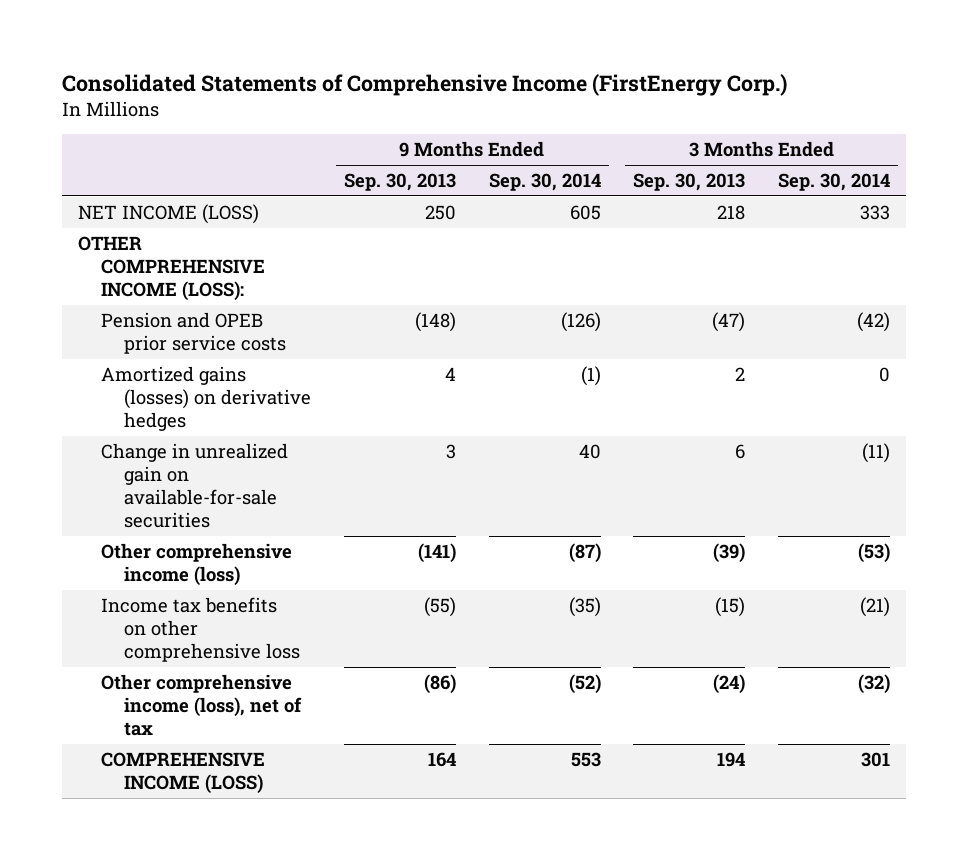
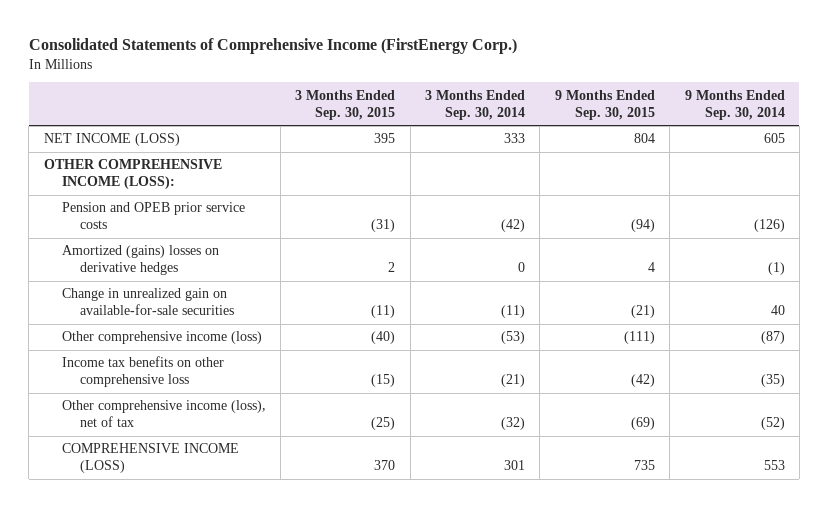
- | 9 Months Ended Sep. 30, 2013 | 9 Months Ended Sep. 30, 2014 | 3 Months Ended Sep. 30, 2013 | 3 Months Ended Sep. 30, 2014
+ | 3 Months Ended Sep. 30, 2015 | 3 Months Ended Sep. 30, 2014 | 9 Months Ended Sep. 30, 2015 | 9 Months Ended Sep. 30, 2014
- Amortized gains (losses) on derivative hedges | 4 | (1) | 2 | 0
+ Amortized (gains) losses on derivative hedges | 2 | 0 | 4 | (1)

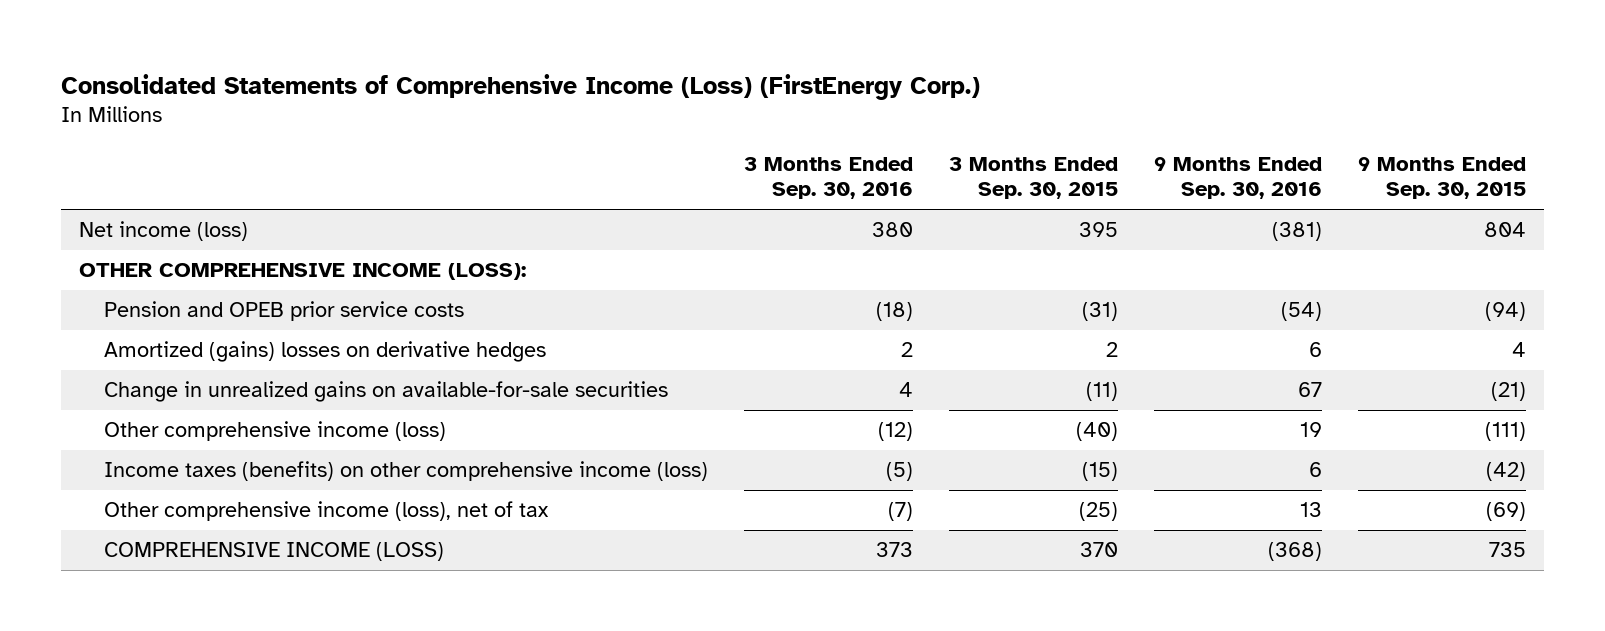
- Consolidated Statements of Comprehensive Income (FirstEnergy Corp.)
+ Consolidated Statements of Comprehensive Income (Loss) (FirstEnergy Corp.)
- | 3 Months Ended Sep. 30, 2015 | 3 Months Ended Sep. 30, 2014 | 9 Months Ended Sep. 30, 2015 | 9 Months Ended Sep. 30, 2014
+ | 3 Months Ended Sep. 30, 2016 | 3 Months Ended Sep. 30, 2015 | 9 Months Ended Sep. 30, 2016 | 9 Months Ended Sep. 30, 2015
- NET INCOME (LOSS) | 395 | 333 | 804 | 605
+ Net income (loss) | 380 | 395 | (381) | 804
- Change in unrealized gain on available-for-sale securities | (11) | (11) | (21) | 40
+ Change in unrealized gains on available-for-sale securities | 4 | (11) | 67 | (21)
- Income tax benefits on other comprehensive loss | (15) | (21) | (42) | (35)
+ Income taxes (benefits) on other comprehensive income (loss) | (5) | (15) | 6 | (42)

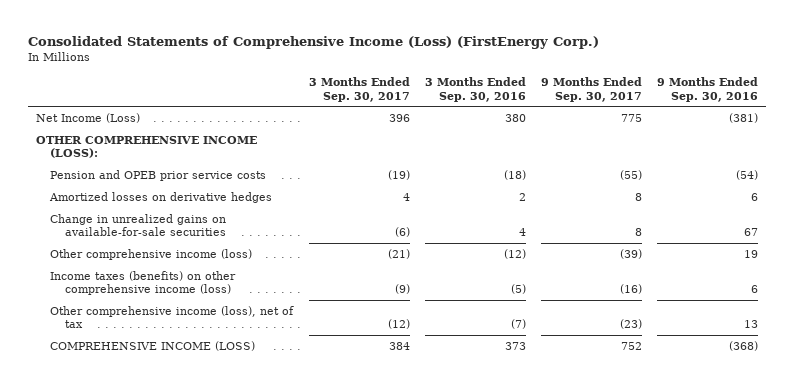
- | 3 Months Ended Sep. 30, 2016 | 3 Months Ended Sep. 30, 2015 | 9 Months Ended Sep. 30, 2016 | 9 Months Ended Sep. 30, 2015
+ | 3 Months Ended Sep. 30, 2017 | 3 Months Ended Sep. 30, 2016 | 9 Months Ended Sep. 30, 2017 | 9 Months Ended Sep. 30, 2016
- Net income (loss) | 380 | 395 | (381) | 804
+ Net Income (Loss) | 396 | 380 | 775 | (381)
- Amortized (gains) losses on derivative hedges | 2 | 2 | 6 | 4
+ Amortized losses on derivative hedges | 4 | 2 | 8 | 6

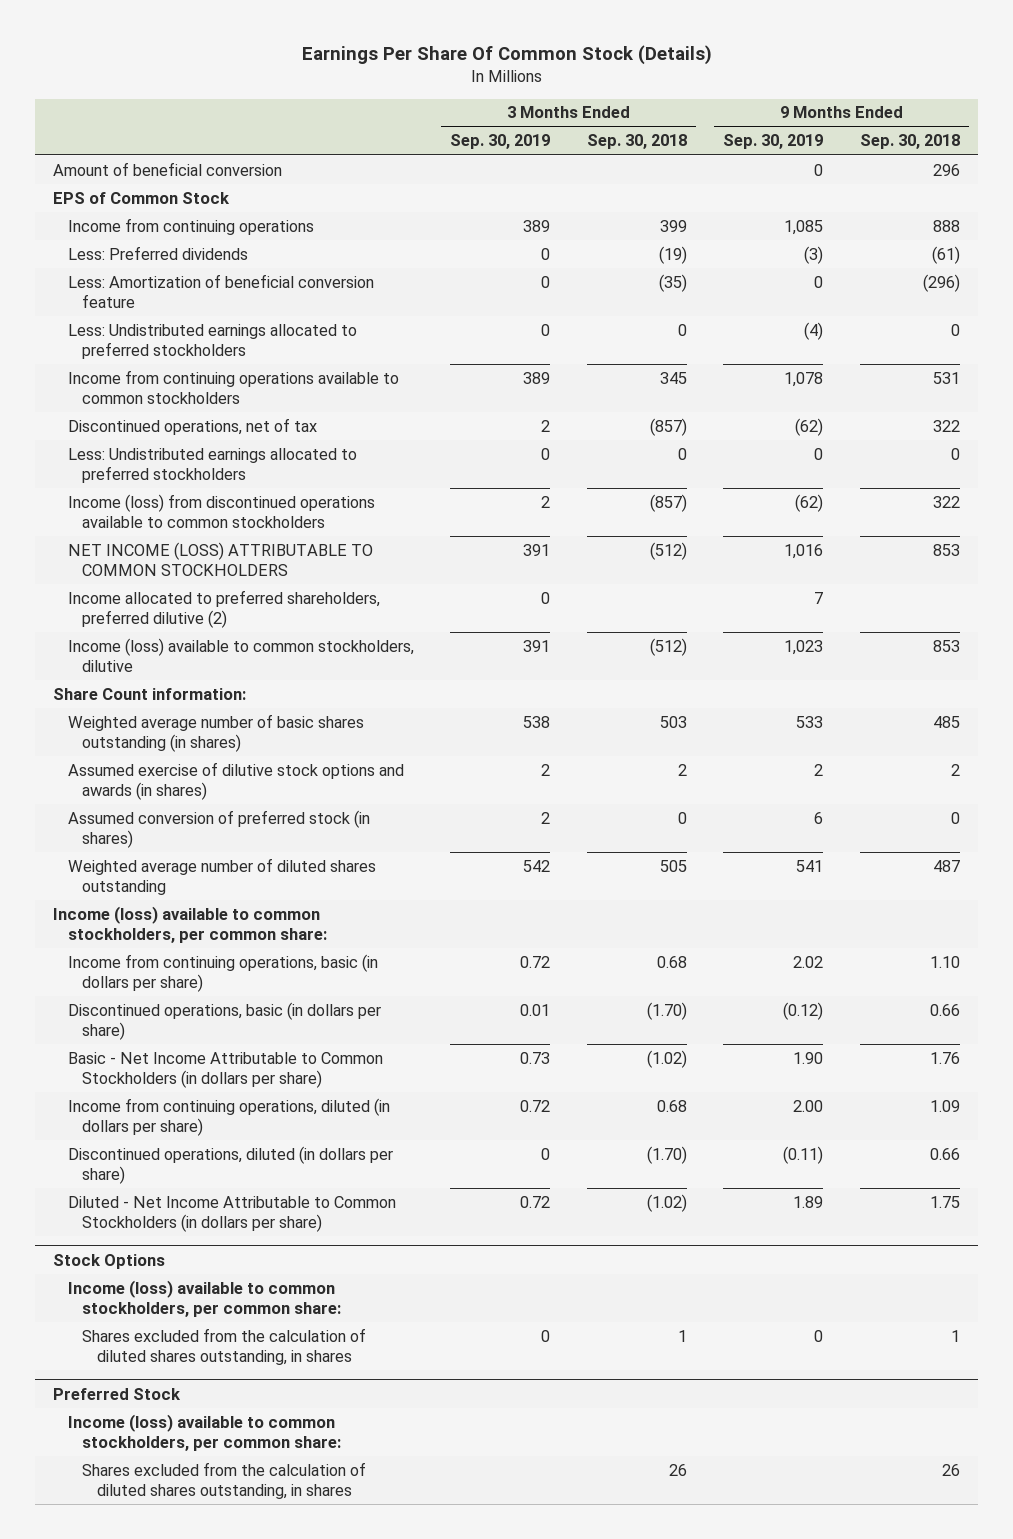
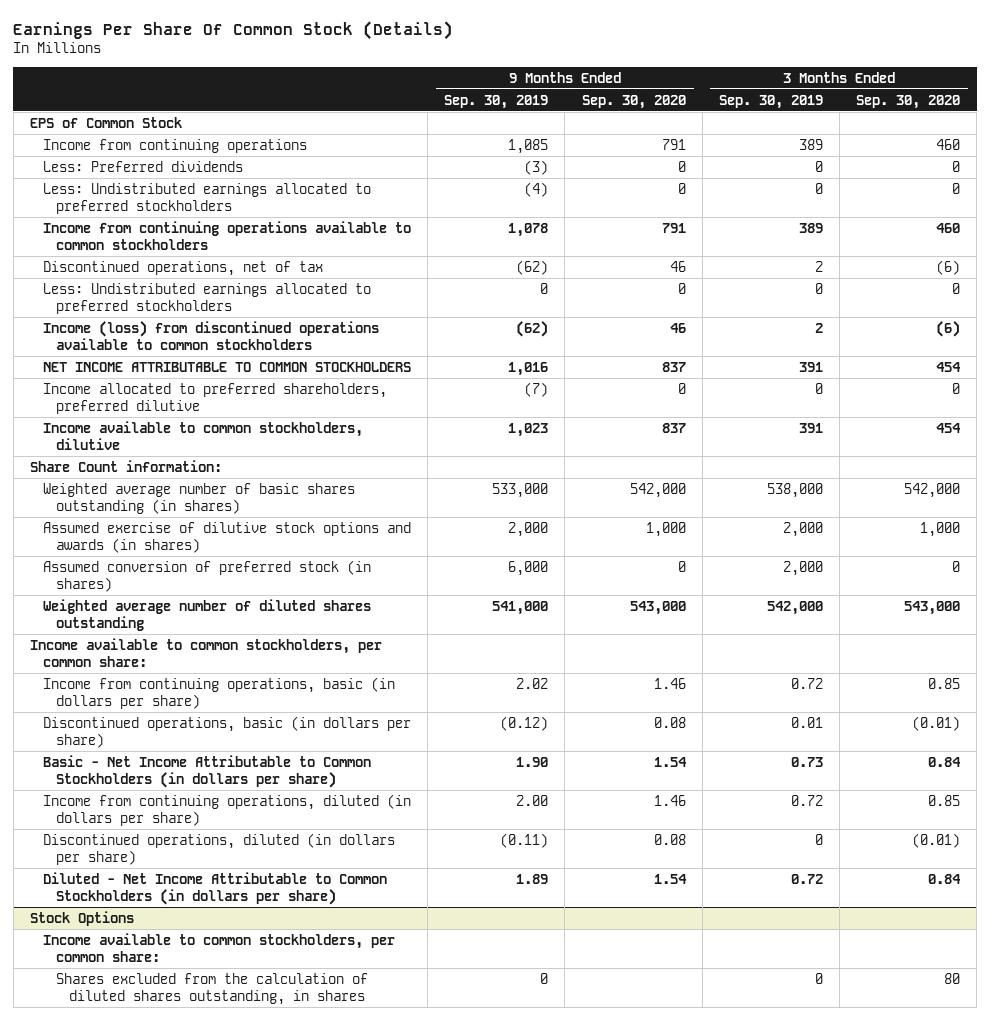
- | 3 Months Ended Sep. 30, 2019 | 3 Months Ended Sep. 30, 2018 | 9 Months Ended Sep. 30, 2019 | 9 Months Ended Sep. 30, 2018
+ | 9 Months Ended Sep. 30, 2019 | 9 Months Ended Sep. 30, 2020 | 3 Months Ended Sep. 30, 2019 | 3 Months Ended Sep. 30, 2020
- Amount of beneficial conversion | | | 0 | 296
- Less: Amortization of beneficial conversion feature | 0 | (35) | 0 | (296)
- NET INCOME (LOSS) ATTRIBUTABLE TO COMMON STOCKHOLDERS | 391 | (512) | 1,016 | 853
- Income allocated to preferred shareholders, preferred dilutive (2) | 0 | | 7 |
- Income (loss) available to common stockholders, dilutive | 391 | (512) | 1,023 | 853
+ NET INCOME ATTRIBUTABLE TO COMMON STOCKHOLDERS | 1,016 | 837 | 391 | 454
+ Income allocated to preferred shareholders, preferred dilutive | (7) | 0 | 0 | 0
+ Income available to common stockholders, dilutive | 1,023 | 837 | 391 | 454
- Weighted average number of basic shares outstanding (in shares) | 538 | 503 | 533 | 485
- Assumed exercise of dilutive stock options and awards (in shares) | 2 | 2 | 2 | 2
- Assumed conversion of preferred stock (in shares) | 2 | 0 | 6 | 0
- Weighted average number of diluted shares outstanding | 542 | 505 | 541 | 487
- Income (loss) available to common stockholders, per common share:
+ Weighted average number of basic shares outstanding (in shares) | 533,000 | 542,000 | 538,000 | 542,000
+ Assumed exercise of dilutive stock options and awards (in shares) | 2,000 | 1,000 | 2,000 | 1,000
+ Assumed conversion of preferred stock (in shares) | 6,000 | 0 | 2,000 | 0
+ Weighted average number of diluted shares outstanding | 541,000 | 543,000 | 542,000 | 543,000
+ Income available to common stockholders, per common share:
@ Stock Options
- Income (loss) available to common stockholders, per common share:
+ Income available to common stockholders, per common share:
- Preferred Stock
- Income (loss) available to common stockholders, per common share:
- Shares excluded from the calculation of diluted shares outstanding, in shares | | 26 | | 26

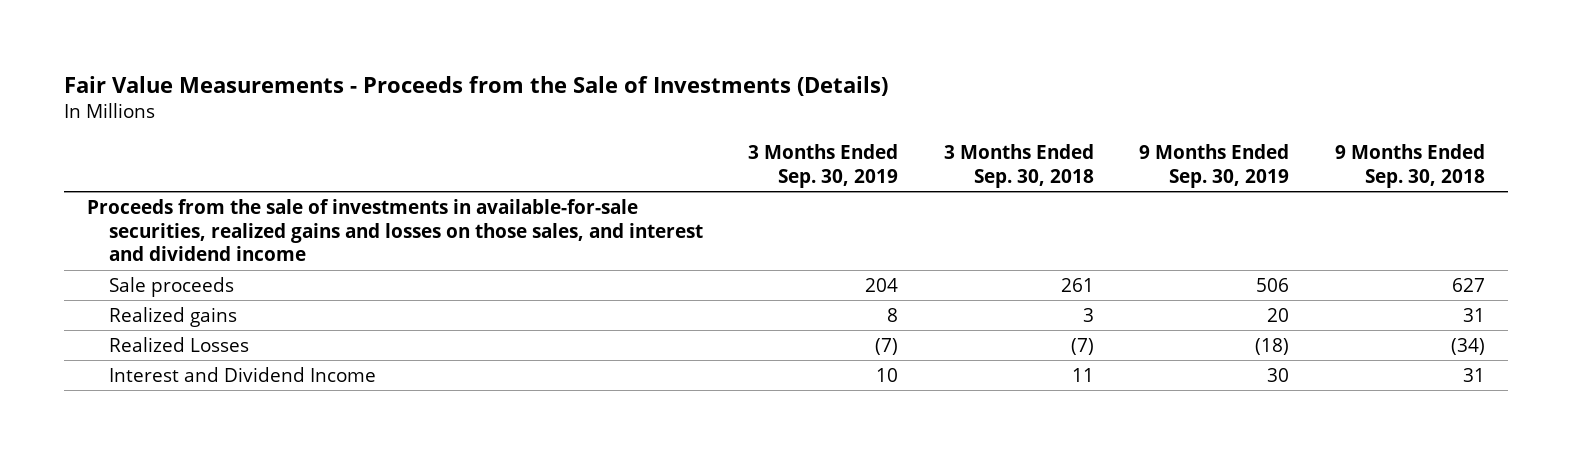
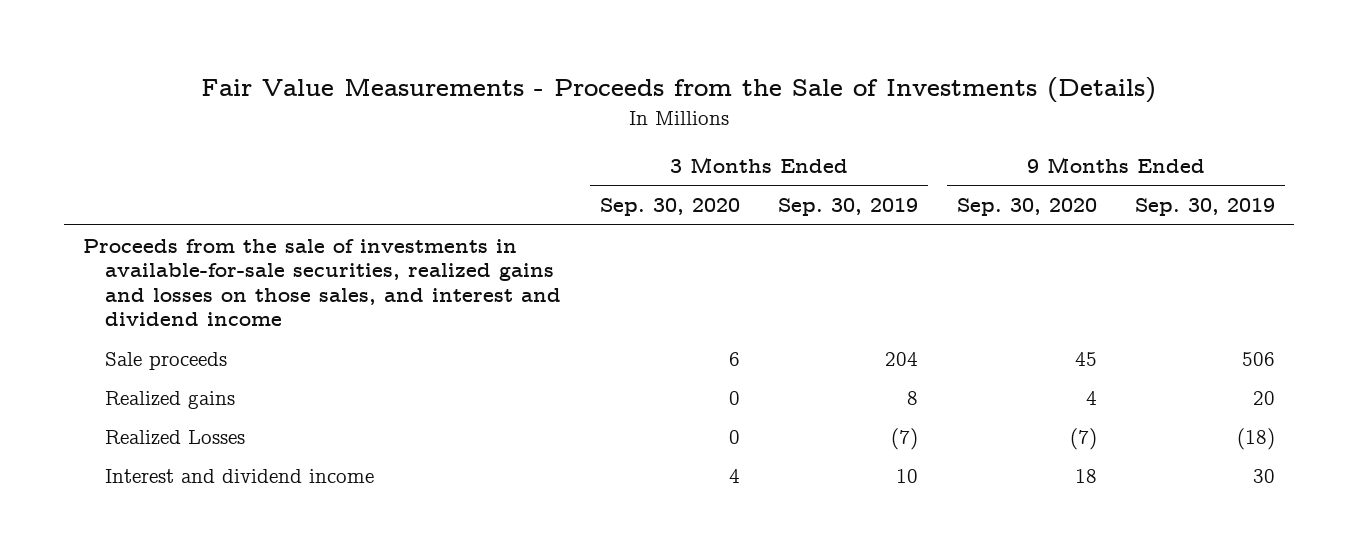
- | 3 Months Ended Sep. 30, 2019 | 3 Months Ended Sep. 30, 2018 | 9 Months Ended Sep. 30, 2019 | 9 Months Ended Sep. 30, 2018
+ | 3 Months Ended Sep. 30, 2020 | 3 Months Ended Sep. 30, 2019 | 9 Months Ended Sep. 30, 2020 | 9 Months Ended Sep. 30, 2019
- Interest and Dividend Income | 10 | 11 | 30 | 31
+ Interest and dividend income | 4 | 10 | 18 | 30

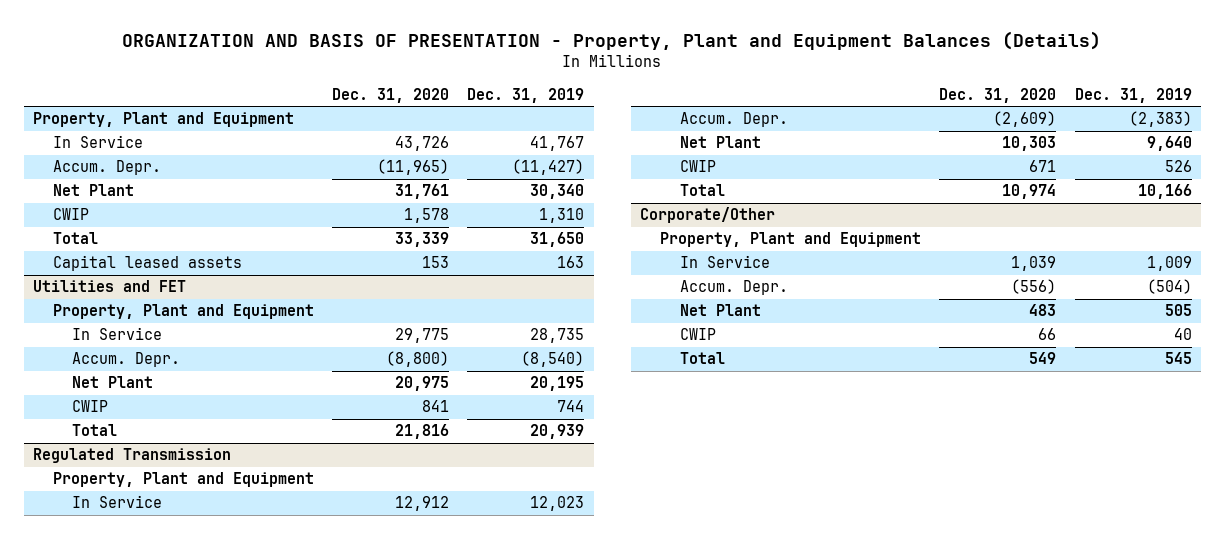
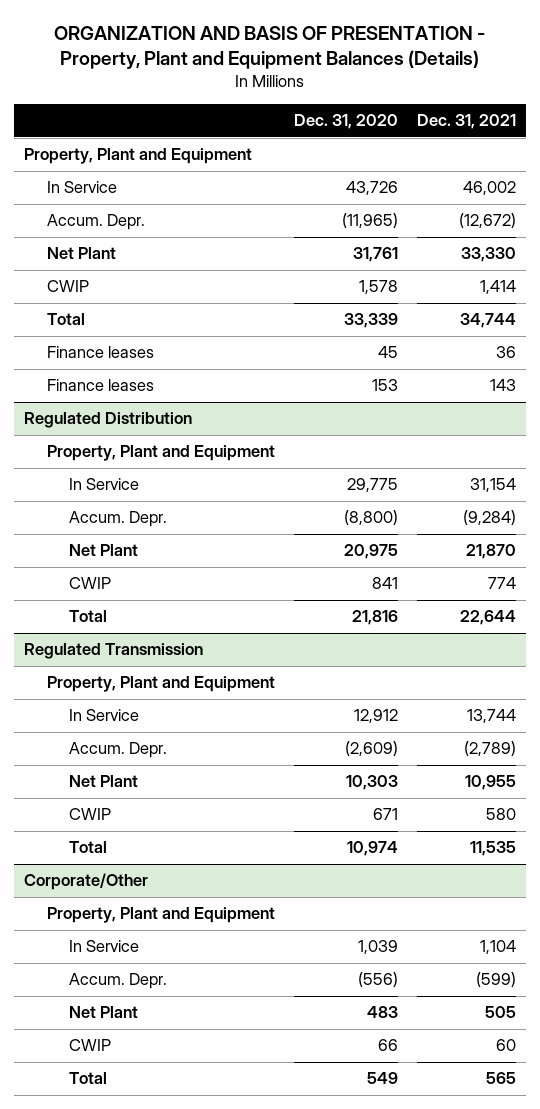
- | Dec. 31, 2020 | Dec. 31, 2019
+ | Dec. 31, 2020 | Dec. 31, 2021
- Capital leased assets | 153 | 163
- Utilities and FET
+ Finance leases | 45 | 36
+ Finance leases | 153 | 143
+ Regulated Distribution

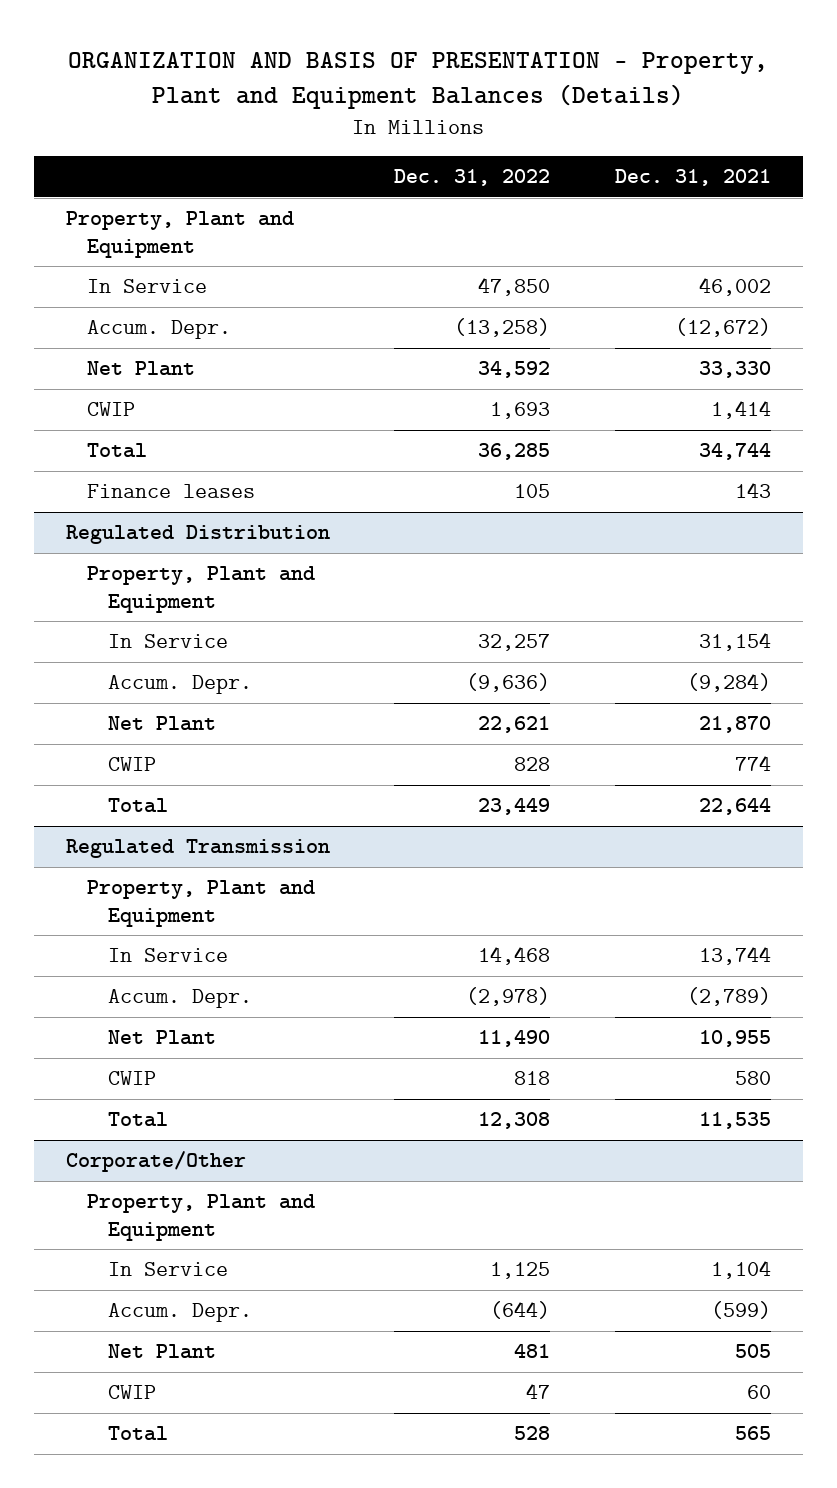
- | Dec. 31, 2020 | Dec. 31, 2021
+ | Dec. 31, 2022 | Dec. 31, 2021
- Finance leases | 45 | 36

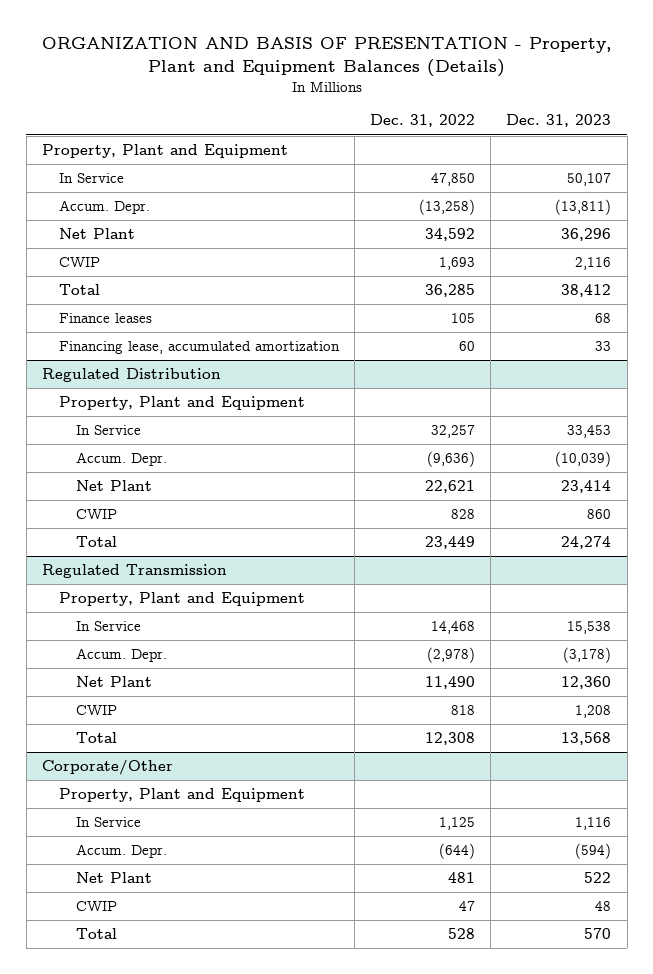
- | Dec. 31, 2022 | Dec. 31, 2021
+ | Dec. 31, 2022 | Dec. 31, 2023
+ Financing lease, accumulated amortization | 60 | 33

